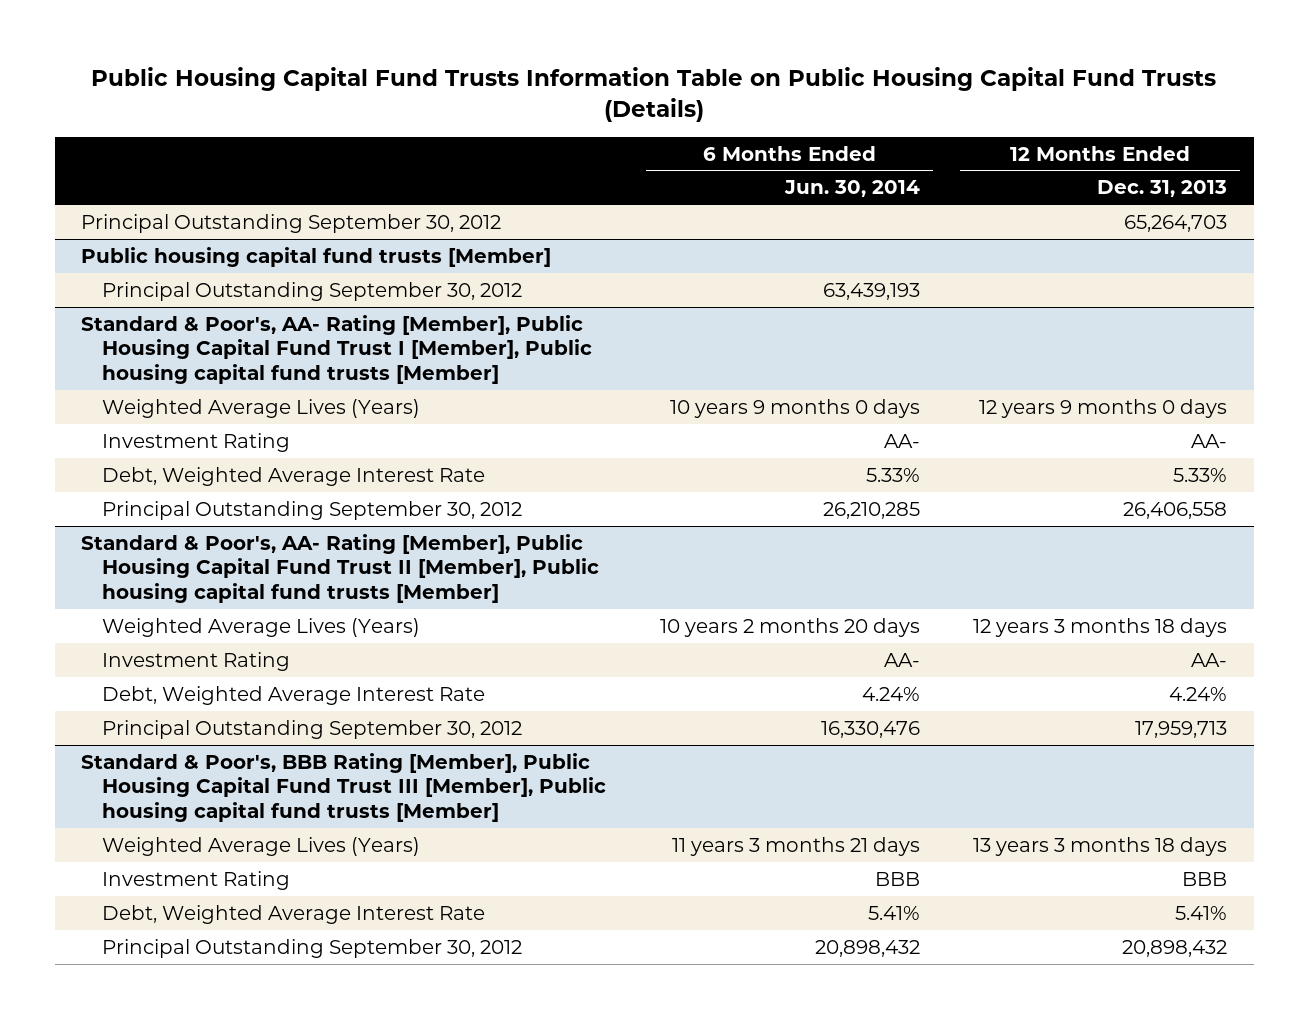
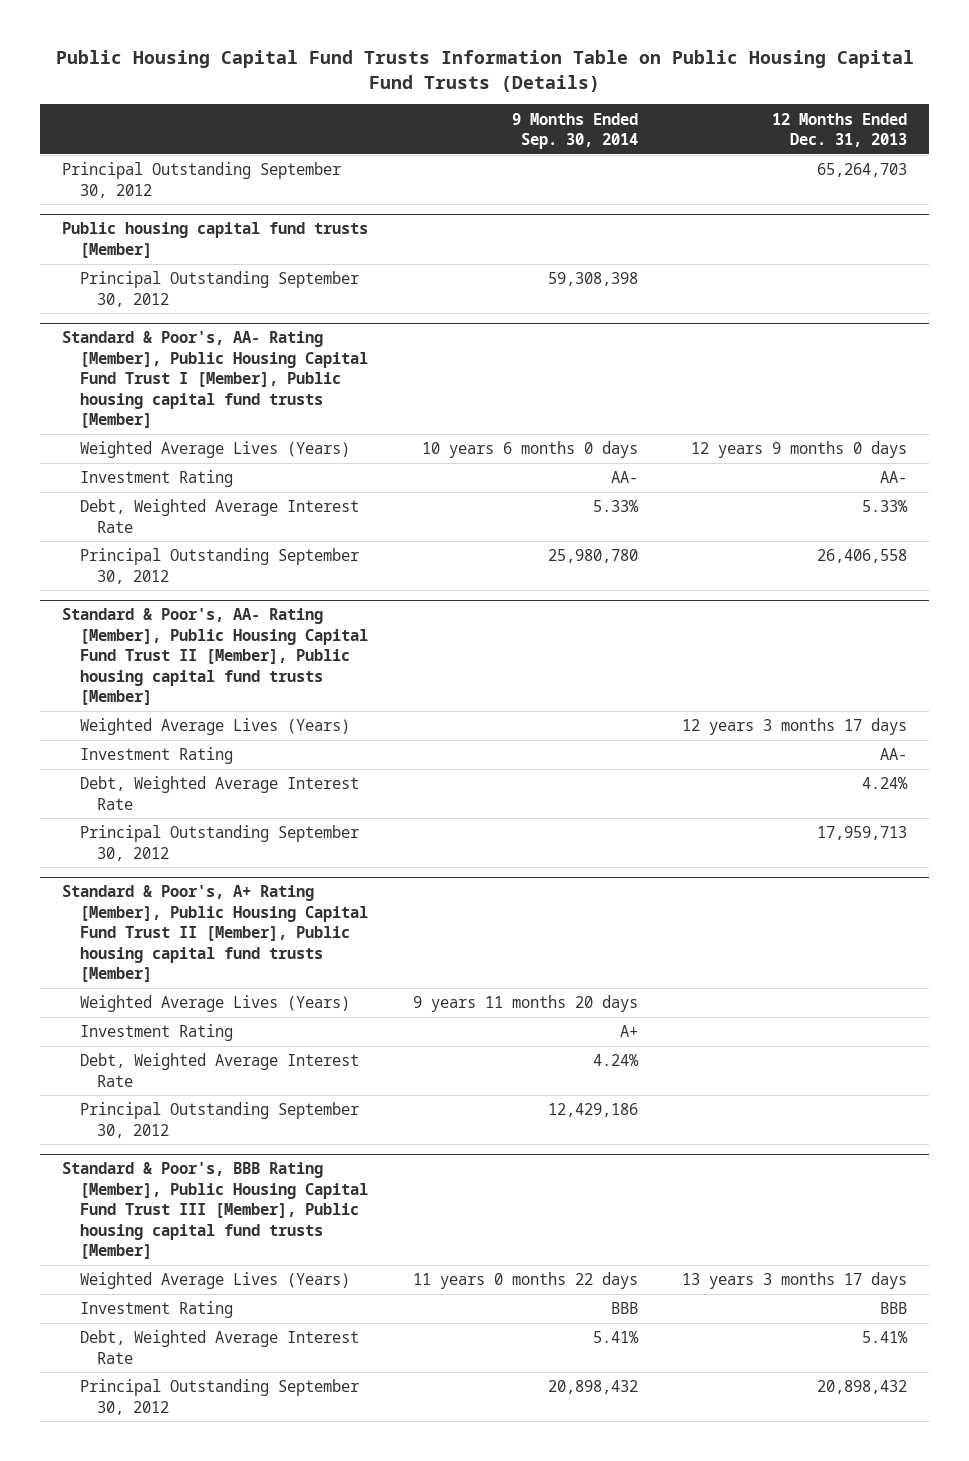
- | 6 Months Ended Jun. 30, 2014 | 12 Months Ended Dec. 31, 2013
+ | 9 Months Ended Sep. 30, 2014 | 12 Months Ended Dec. 31, 2013
@ Standard & Poor's, AA- Rating [Member], Public Housing Capital Fund Trust II [Member], Public housing capital fund trusts [Member]
- Weighted Average Lives (Years) | 10 years 2 months 20 days | 12 years 3 months 18 days
+ Weighted Average Lives (Years) | | 12 years 3 months 17 days
+ Standard & Poor's, A+ Rating [Member], Public Housing Capital Fund Trust II [Member], Public housing capital fund trusts [Member]
+ Weighted Average Lives (Years) | 9 years 11 months 20 days |
+ Investment Rating | A+ |
+ Debt, Weighted Average Interest Rate | 4.24% |
+ Principal Outstanding September 30, 2012 | 12,429,186 |
@ Standard & Poor's, BBB Rating [Member], Public Housing Capital Fund Trust III [Member], Public housing capital fund trusts [Member]
- Weighted Average Lives (Years) | 11 years 3 months 21 days | 13 years 3 months 18 days
+ Weighted Average Lives (Years) | 11 years 0 months 22 days | 13 years 3 months 17 days

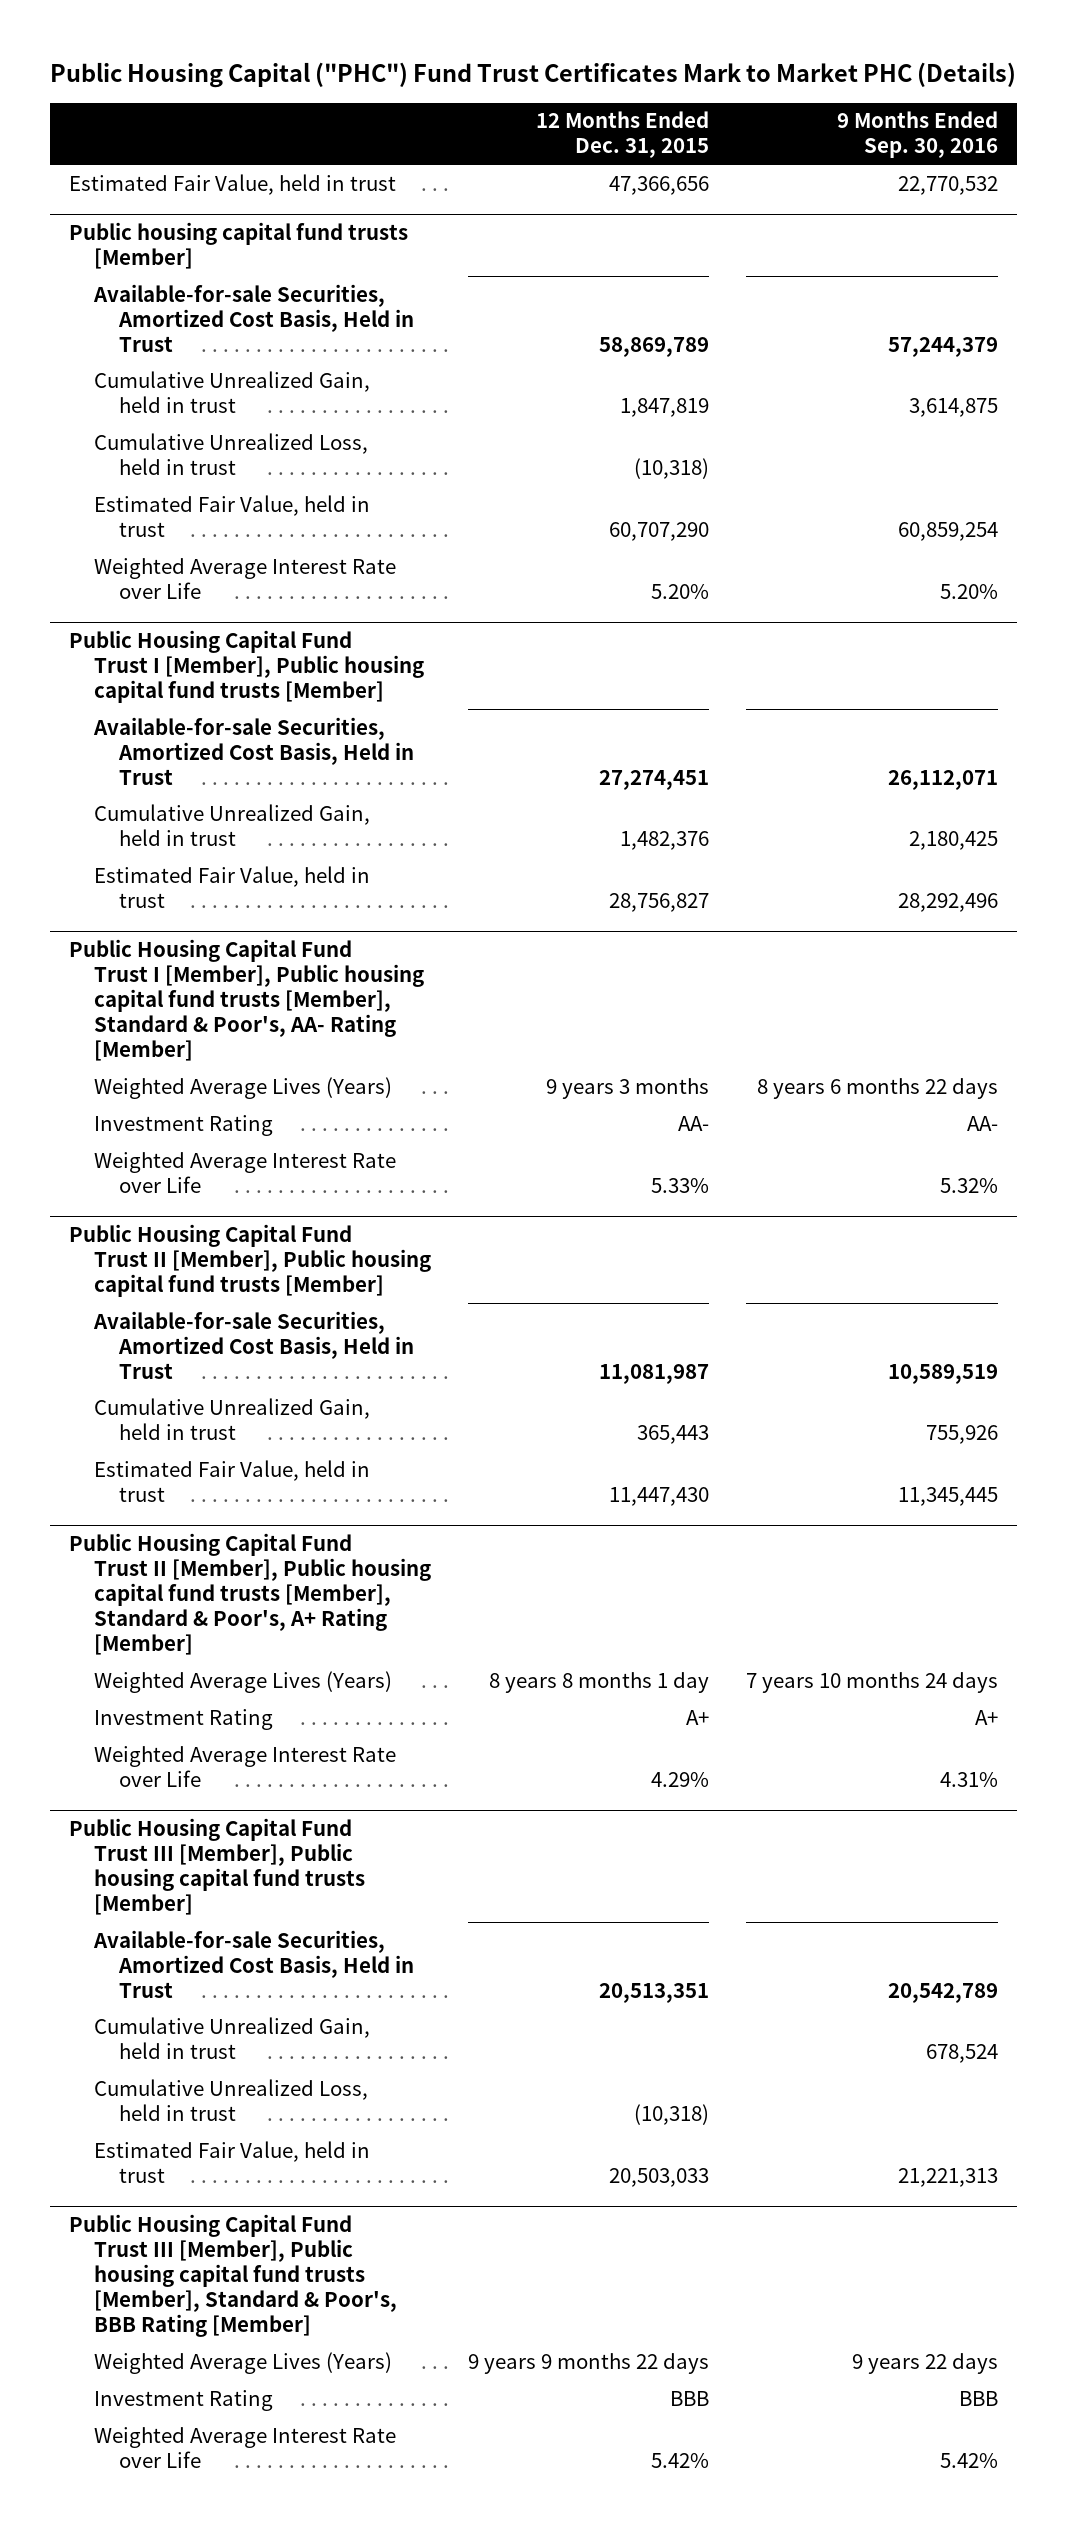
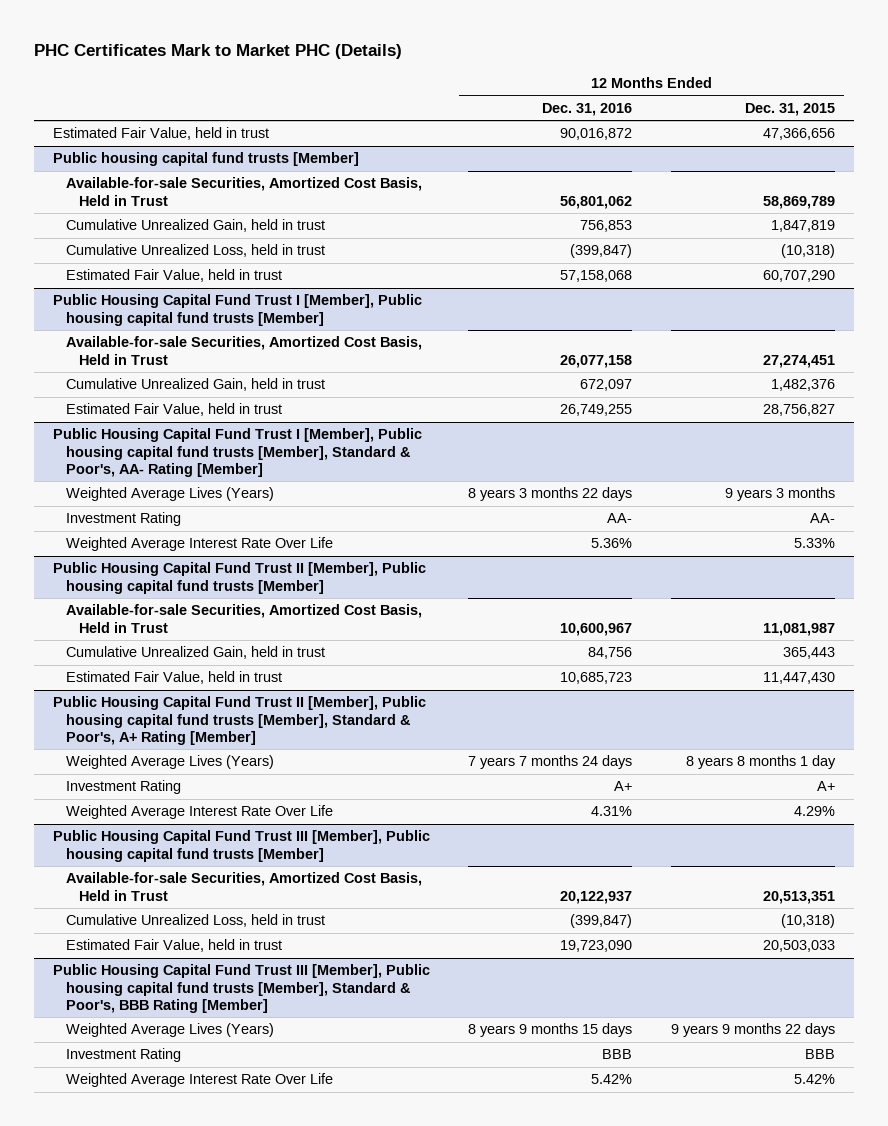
- Public Housing Capital ("PHC") Fund Trust Certificates Mark to Market PHC (Details)
+ PHC Certificates Mark to Market PHC (Details)
- | 12 Months Ended Dec. 31, 2015 | 9 Months Ended Sep. 30, 2016
+ | 12 Months Ended Dec. 31, 2016 | 12 Months Ended Dec. 31, 2015
@ Public housing capital fund trusts [Member]
- Weighted Average Interest Rate over Life | 5.20% | 5.20%
@ Public Housing Capital Fund Trust I [Member], Public housing capital fund trusts [Member], Standard & Poor's, AA- Rating [Member]
- Weighted Average Interest Rate over Life | 5.33% | 5.32%
+ Weighted Average Interest Rate Over Life | 5.36% | 5.33%
@ Public Housing Capital Fund Trust II [Member], Public housing capital fund trusts [Member], Standard & Poor's, A+ Rating [Member]
- Weighted Average Interest Rate over Life | 4.29% | 4.31%
+ Weighted Average Interest Rate Over Life | 4.31% | 4.29%
@ Public Housing Capital Fund Trust III [Member], Public housing capital fund trusts [Member]
- Cumulative Unrealized Gain, held in trust | | 678,524
@ Public Housing Capital Fund Trust III [Member], Public housing capital fund trusts [Member], Standard & Poor's, BBB Rating [Member]
- Weighted Average Interest Rate over Life | 5.42% | 5.42%
+ Weighted Average Interest Rate Over Life | 5.42% | 5.42%

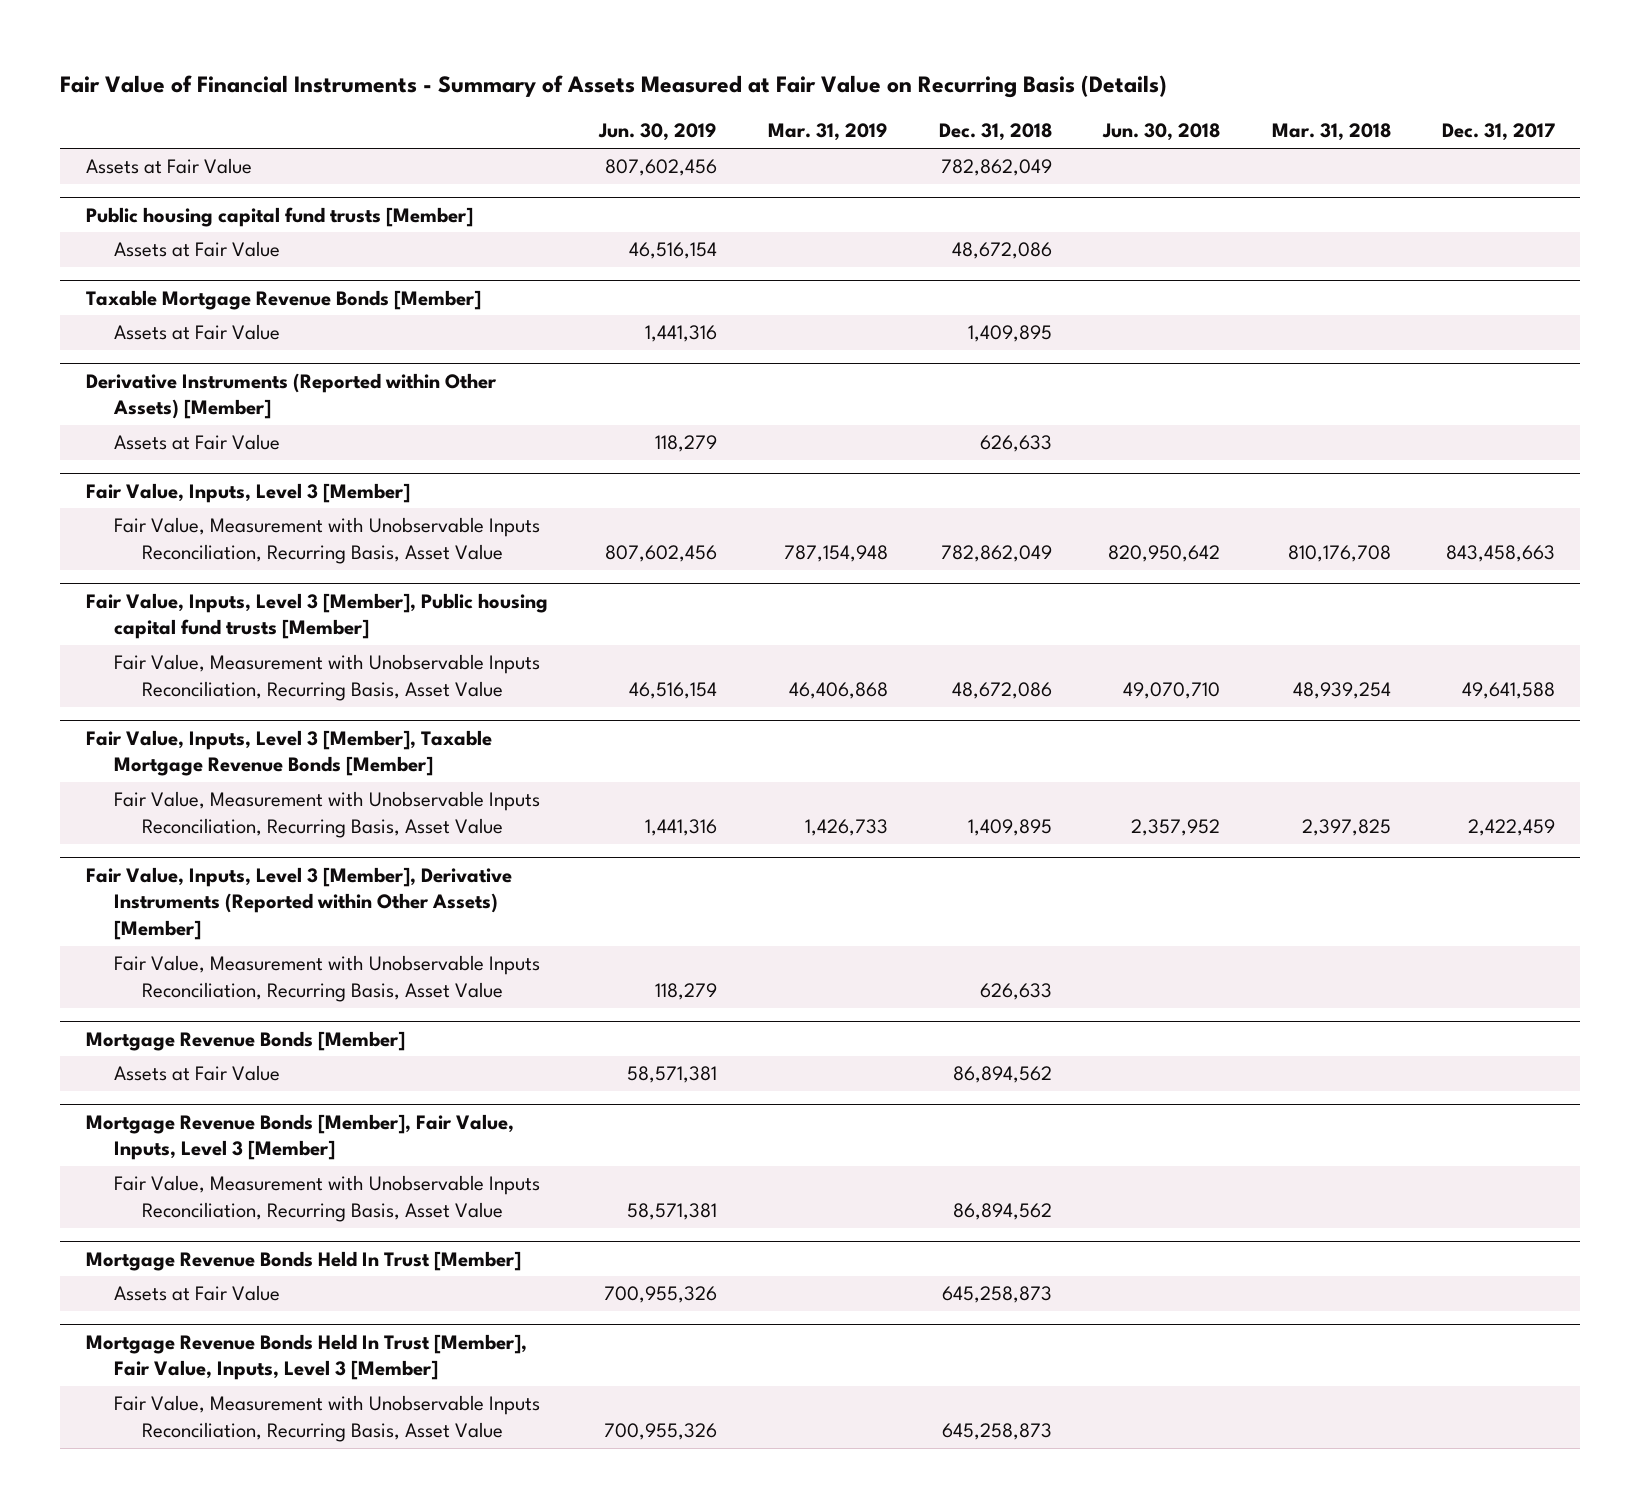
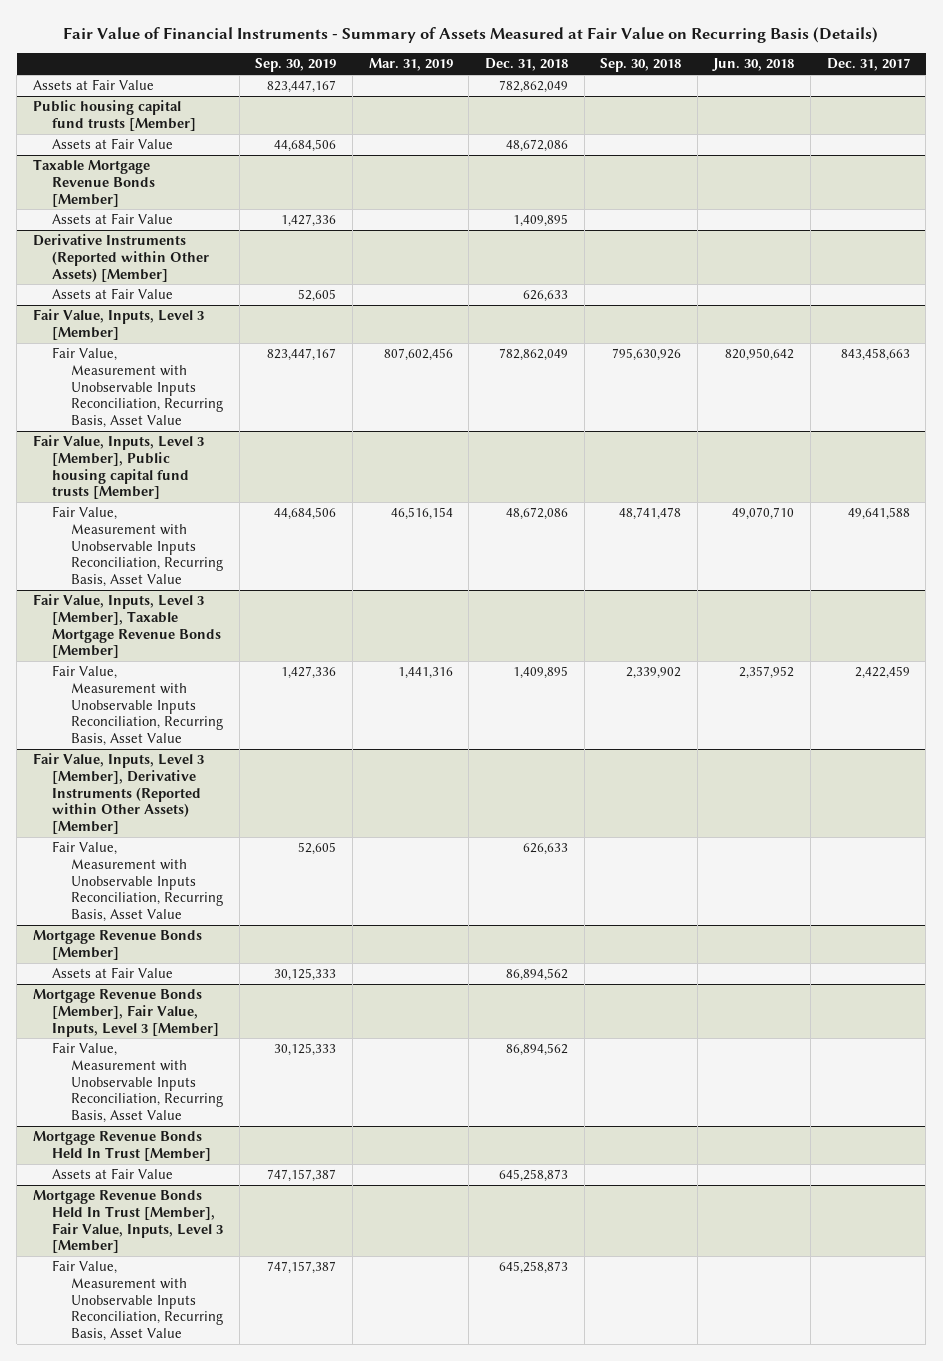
- | Jun. 30, 2019 | Mar. 31, 2019 | Dec. 31, 2018 | Jun. 30, 2018 | Mar. 31, 2018 | Dec. 31, 2017
+ | Sep. 30, 2019 | Mar. 31, 2019 | Dec. 31, 2018 | Sep. 30, 2018 | Jun. 30, 2018 | Dec. 31, 2017
@ Fair Value, Inputs, Level 3 [Member]
- Fair Value, Measurement with Unobservable Inputs Reconciliation, Recurring Basis, Asset Value | 807,602,456 | 787,154,948 | 782,862,049 | 820,950,642 | 810,176,708 | 843,458,663
+ Fair Value, Measurement with Unobservable Inputs Reconciliation, Recurring Basis, Asset Value | 823,447,167 | 807,602,456 | 782,862,049 | 795,630,926 | 820,950,642 | 843,458,663
@ Fair Value, Inputs, Level 3 [Member], Public housing capital fund trusts [Member]
- Fair Value, Measurement with Unobservable Inputs Reconciliation, Recurring Basis, Asset Value | 46,516,154 | 46,406,868 | 48,672,086 | 49,070,710 | 48,939,254 | 49,641,588
+ Fair Value, Measurement with Unobservable Inputs Reconciliation, Recurring Basis, Asset Value | 44,684,506 | 46,516,154 | 48,672,086 | 48,741,478 | 49,070,710 | 49,641,588
@ Fair Value, Inputs, Level 3 [Member], Taxable Mortgage Revenue Bonds [Member]
- Fair Value, Measurement with Unobservable Inputs Reconciliation, Recurring Basis, Asset Value | 1,441,316 | 1,426,733 | 1,409,895 | 2,357,952 | 2,397,825 | 2,422,459
+ Fair Value, Measurement with Unobservable Inputs Reconciliation, Recurring Basis, Asset Value | 1,427,336 | 1,441,316 | 1,409,895 | 2,339,902 | 2,357,952 | 2,422,459

